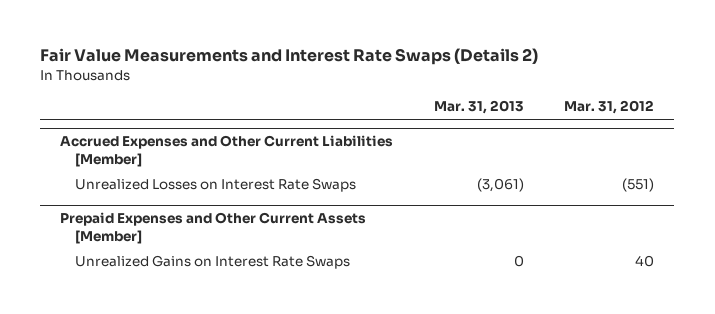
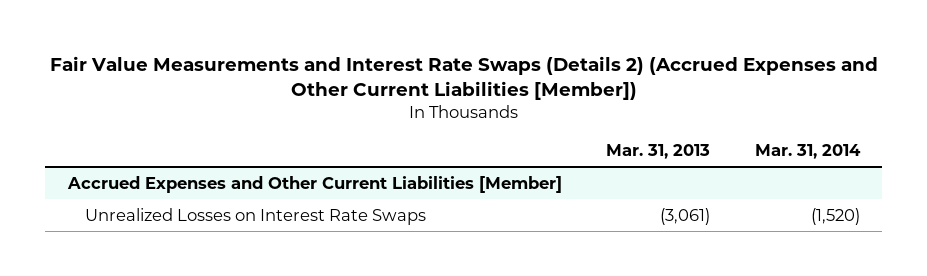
- Fair Value Measurements and Interest Rate Swaps (Details 2)
+ Fair Value Measurements and Interest Rate Swaps (Details 2) (Accrued Expenses and Other Current Liabilities [Member])
- | Mar. 31, 2013 | Mar. 31, 2012
+ | Mar. 31, 2013 | Mar. 31, 2014
- Prepaid Expenses and Other Current Assets [Member]
- Unrealized Gains on Interest Rate Swaps | 0 | 40

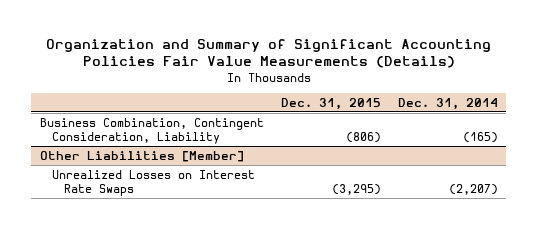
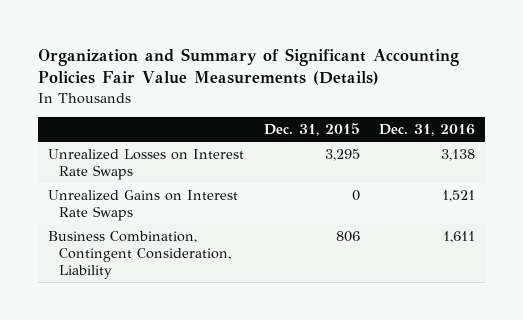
- | Dec. 31, 2015 | Dec. 31, 2014
+ | Dec. 31, 2015 | Dec. 31, 2016
- Business Combination, Contingent Consideration, Liability | (806) | (165)
- Other Liabilities [Member]
- Unrealized Losses on Interest Rate Swaps | (3,295) | (2,207)
+ Unrealized Losses on Interest Rate Swaps | 3,295 | 3,138
+ Unrealized Gains on Interest Rate Swaps | 0 | 1,521
+ Business Combination, Contingent Consideration, Liability | 806 | 1,611

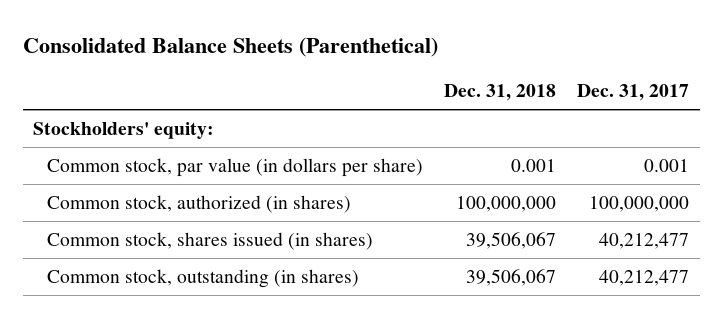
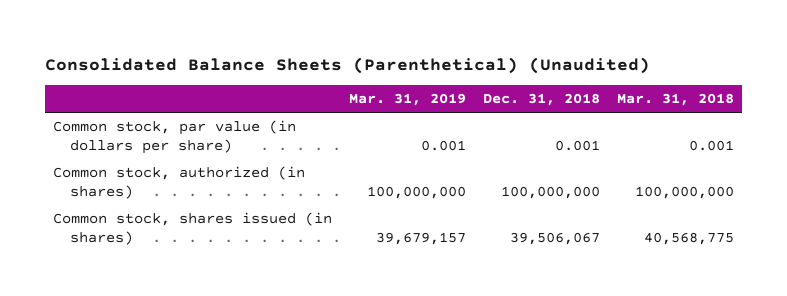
- Consolidated Balance Sheets (Parenthetical)
+ Consolidated Balance Sheets (Parenthetical) (Unaudited)
- | Dec. 31, 2018 | Dec. 31, 2017
+ | Mar. 31, 2019 | Dec. 31, 2018 | Mar. 31, 2018
- Stockholders' equity:
- Common stock, outstanding (in shares) | 39,506,067 | 40,212,477

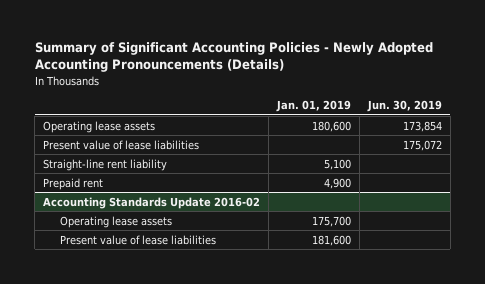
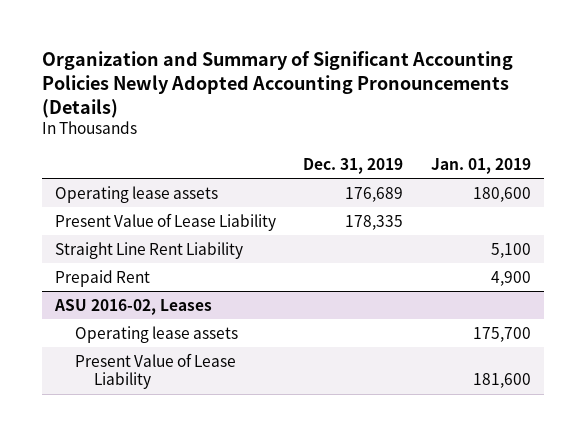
- Summary of Significant Accounting Policies - Newly Adopted Accounting Pronouncements (Details)
+ Organization and Summary of Significant Accounting Policies Newly Adopted Accounting Pronouncements (Details)
- | Jan. 01, 2019 | Jun. 30, 2019
+ | Dec. 31, 2019 | Jan. 01, 2019
- Present value of lease liabilities | | 175,072
- Straight-line rent liability | 5,100 |
- Prepaid rent | 4,900 |
- Accounting Standards Update 2016-02
+ Present Value of Lease Liability | 178,335 |
+ Straight Line Rent Liability | | 5,100
+ Prepaid Rent | | 4,900
+ ASU 2016-02, Leases
- Present value of lease liabilities | 181,600 |
+ Present Value of Lease Liability | | 181,600

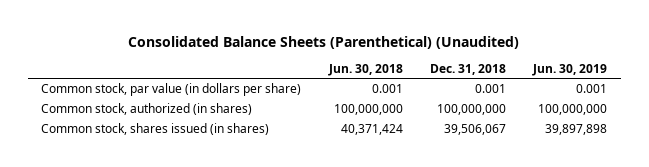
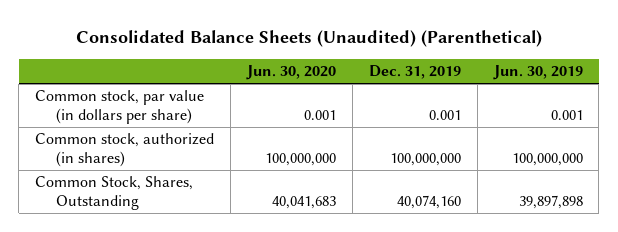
- Consolidated Balance Sheets (Parenthetical) (Unaudited)
+ Consolidated Balance Sheets (Unaudited) (Parenthetical)
- | Jun. 30, 2018 | Dec. 31, 2018 | Jun. 30, 2019
+ | Jun. 30, 2020 | Dec. 31, 2019 | Jun. 30, 2019
- Common stock, shares issued (in shares) | 40,371,424 | 39,506,067 | 39,897,898
+ Common Stock, Shares, Outstanding | 40,041,683 | 40,074,160 | 39,897,898

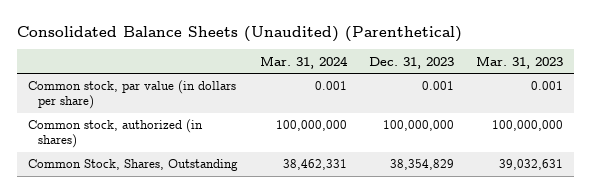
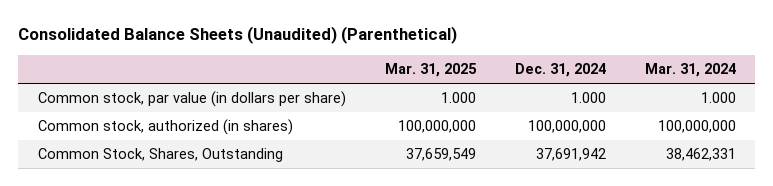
- | Mar. 31, 2024 | Dec. 31, 2023 | Mar. 31, 2023
+ | Mar. 31, 2025 | Dec. 31, 2024 | Mar. 31, 2024
- Common stock, par value (in dollars per share) | 0.001 | 0.001 | 0.001
+ Common stock, par value (in dollars per share) | 1.000 | 1.000 | 1.000

